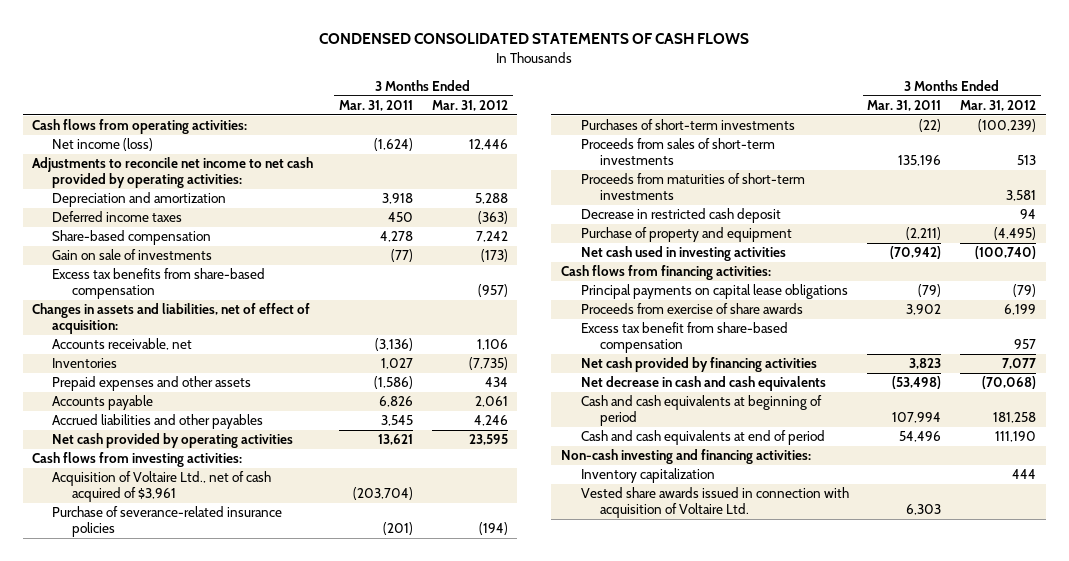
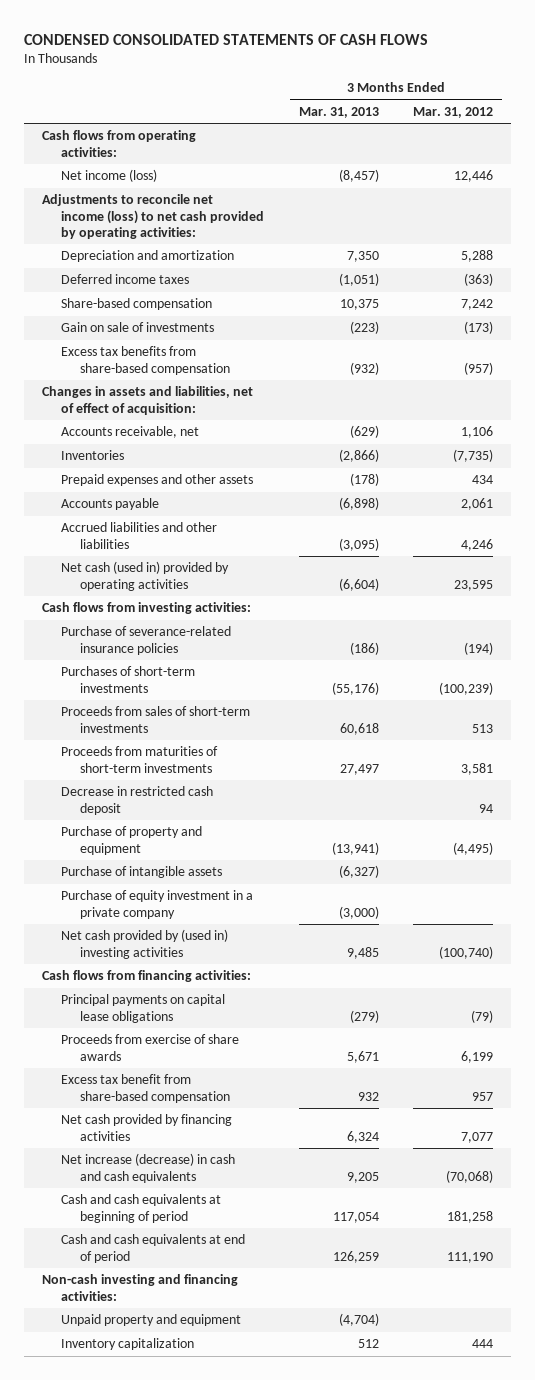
- | 3 Months Ended Mar. 31, 2011 | 3 Months Ended Mar. 31, 2012
+ | 3 Months Ended Mar. 31, 2013 | 3 Months Ended Mar. 31, 2012
- Adjustments to reconcile net income to net cash provided by operating activities:
+ Adjustments to reconcile net income (loss) to net cash provided by operating activities:
- Accrued liabilities and other payables | 3,545 | 4,246
- Net cash provided by operating activities | 13,621 | 23,595
+ Accrued liabilities and other liabilities | (3,095) | 4,246
+ Net cash (used in) provided by operating activities | (6,604) | 23,595
- Acquisition of Voltaire Ltd., net of cash acquired of $3,961 | (203,704) |
- Net cash used in investing activities | (70,942) | (100,740)
+ Purchase of intangible assets | (6,327) |
+ Purchase of equity investment in a private company | (3,000) |
+ Net cash provided by (used in) investing activities | 9,485 | (100,740)
- Net decrease in cash and cash equivalents | (53,498) | (70,068)
+ Net increase (decrease) in cash and cash equivalents | 9,205 | (70,068)
+ Unpaid property and equipment | (4,704) |
- Vested share awards issued in connection with acquisition of Voltaire Ltd. | 6,303 |

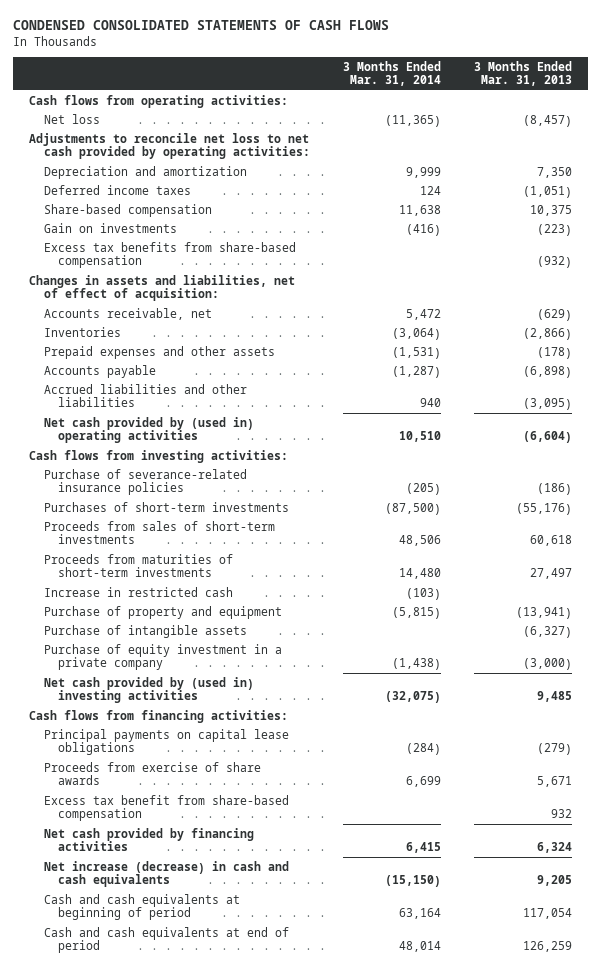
- | 3 Months Ended Mar. 31, 2013 | 3 Months Ended Mar. 31, 2012
+ | 3 Months Ended Mar. 31, 2014 | 3 Months Ended Mar. 31, 2013
- Net income (loss) | (8,457) | 12,446
- Adjustments to reconcile net income (loss) to net cash provided by operating activities:
+ Net loss | (11,365) | (8,457)
+ Adjustments to reconcile net loss to net cash provided by operating activities:
- Gain on sale of investments | (223) | (173)
+ Gain on investments | (416) | (223)
- Net cash (used in) provided by operating activities | (6,604) | 23,595
+ Net cash provided by (used in) operating activities | 10,510 | (6,604)
- Decrease in restricted cash deposit | | 94
+ Increase in restricted cash | (103) |
- Non-cash investing and financing activities:
- Unpaid property and equipment | (4,704) |
- Inventory capitalization | 512 | 444

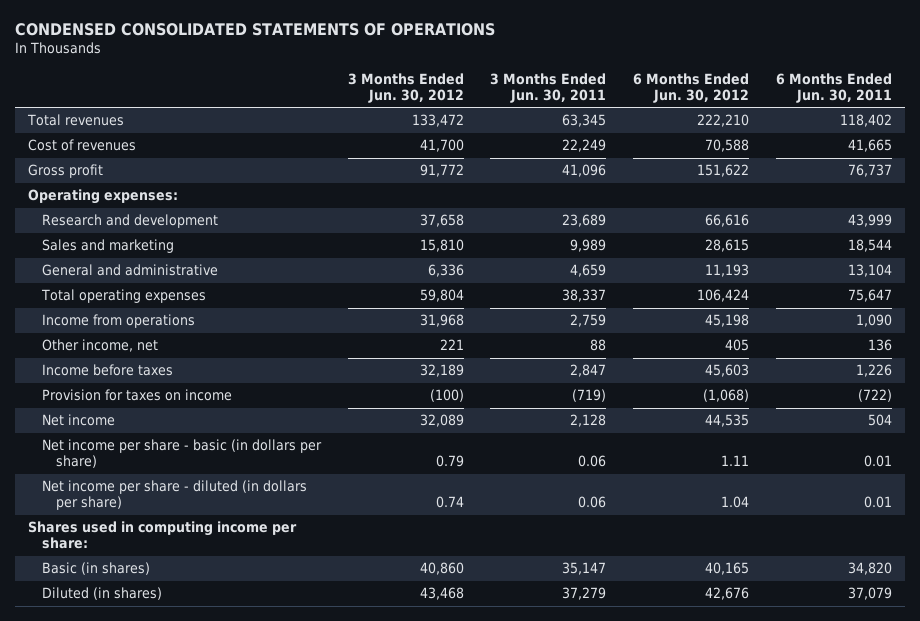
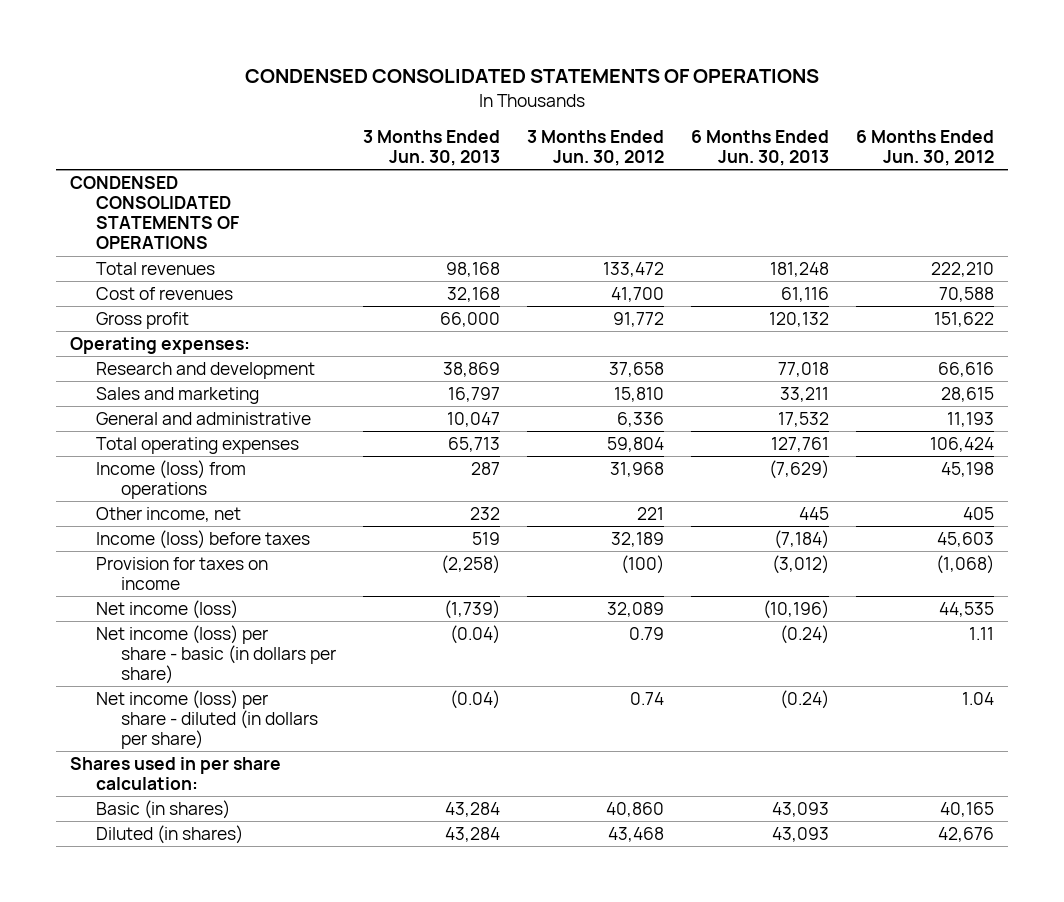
- | 3 Months Ended Jun. 30, 2012 | 3 Months Ended Jun. 30, 2011 | 6 Months Ended Jun. 30, 2012 | 6 Months Ended Jun. 30, 2011
+ | 3 Months Ended Jun. 30, 2013 | 3 Months Ended Jun. 30, 2012 | 6 Months Ended Jun. 30, 2013 | 6 Months Ended Jun. 30, 2012
+ CONDENSED CONSOLIDATED STATEMENTS OF OPERATIONS
- Income from operations | 31,968 | 2,759 | 45,198 | 1,090
+ Income (loss) from operations | 287 | 31,968 | (7,629) | 45,198
- Income before taxes | 32,189 | 2,847 | 45,603 | 1,226
+ Income (loss) before taxes | 519 | 32,189 | (7,184) | 45,603
- Net income | 32,089 | 2,128 | 44,535 | 504
- Net income per share - basic (in dollars per share) | 0.79 | 0.06 | 1.11 | 0.01
- Net income per share - diluted (in dollars per share) | 0.74 | 0.06 | 1.04 | 0.01
- Shares used in computing income per share:
+ Net income (loss) | (1,739) | 32,089 | (10,196) | 44,535
+ Net income (loss) per share - basic (in dollars per share) | (0.04) | 0.79 | (0.24) | 1.11
+ Net income (loss) per share - diluted (in dollars per share) | (0.04) | 0.74 | (0.24) | 1.04
+ Shares used in per share calculation:

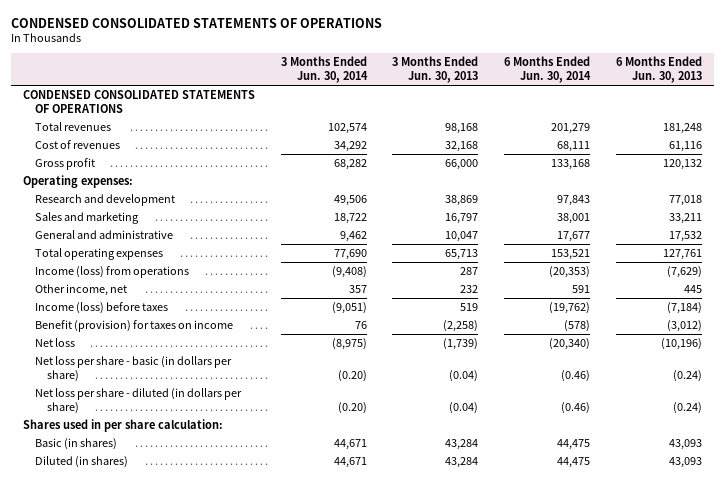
- | 3 Months Ended Jun. 30, 2013 | 3 Months Ended Jun. 30, 2012 | 6 Months Ended Jun. 30, 2013 | 6 Months Ended Jun. 30, 2012
+ | 3 Months Ended Jun. 30, 2014 | 3 Months Ended Jun. 30, 2013 | 6 Months Ended Jun. 30, 2014 | 6 Months Ended Jun. 30, 2013
- Provision for taxes on income | (2,258) | (100) | (3,012) | (1,068)
- Net income (loss) | (1,739) | 32,089 | (10,196) | 44,535
- Net income (loss) per share - basic (in dollars per share) | (0.04) | 0.79 | (0.24) | 1.11
- Net income (loss) per share - diluted (in dollars per share) | (0.04) | 0.74 | (0.24) | 1.04
+ Benefit (provision) for taxes on income | 76 | (2,258) | (578) | (3,012)
+ Net loss | (8,975) | (1,739) | (20,340) | (10,196)
+ Net loss per share - basic (in dollars per share) | (0.20) | (0.04) | (0.46) | (0.24)
+ Net loss per share - diluted (in dollars per share) | (0.20) | (0.04) | (0.46) | (0.24)

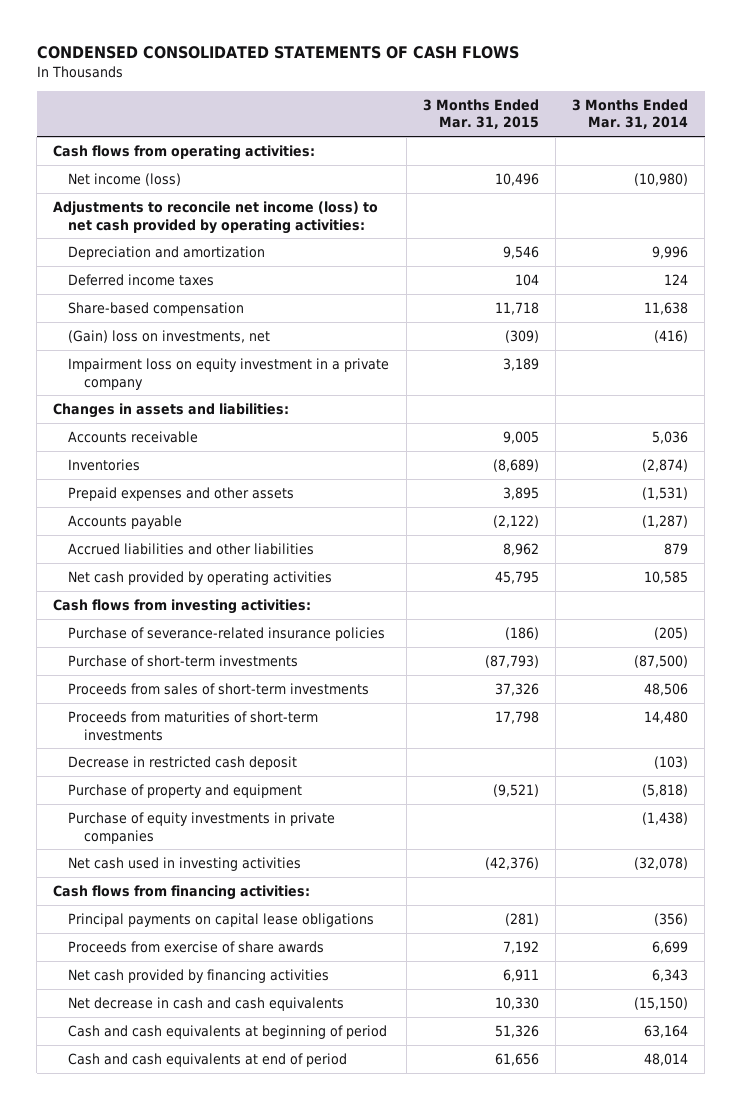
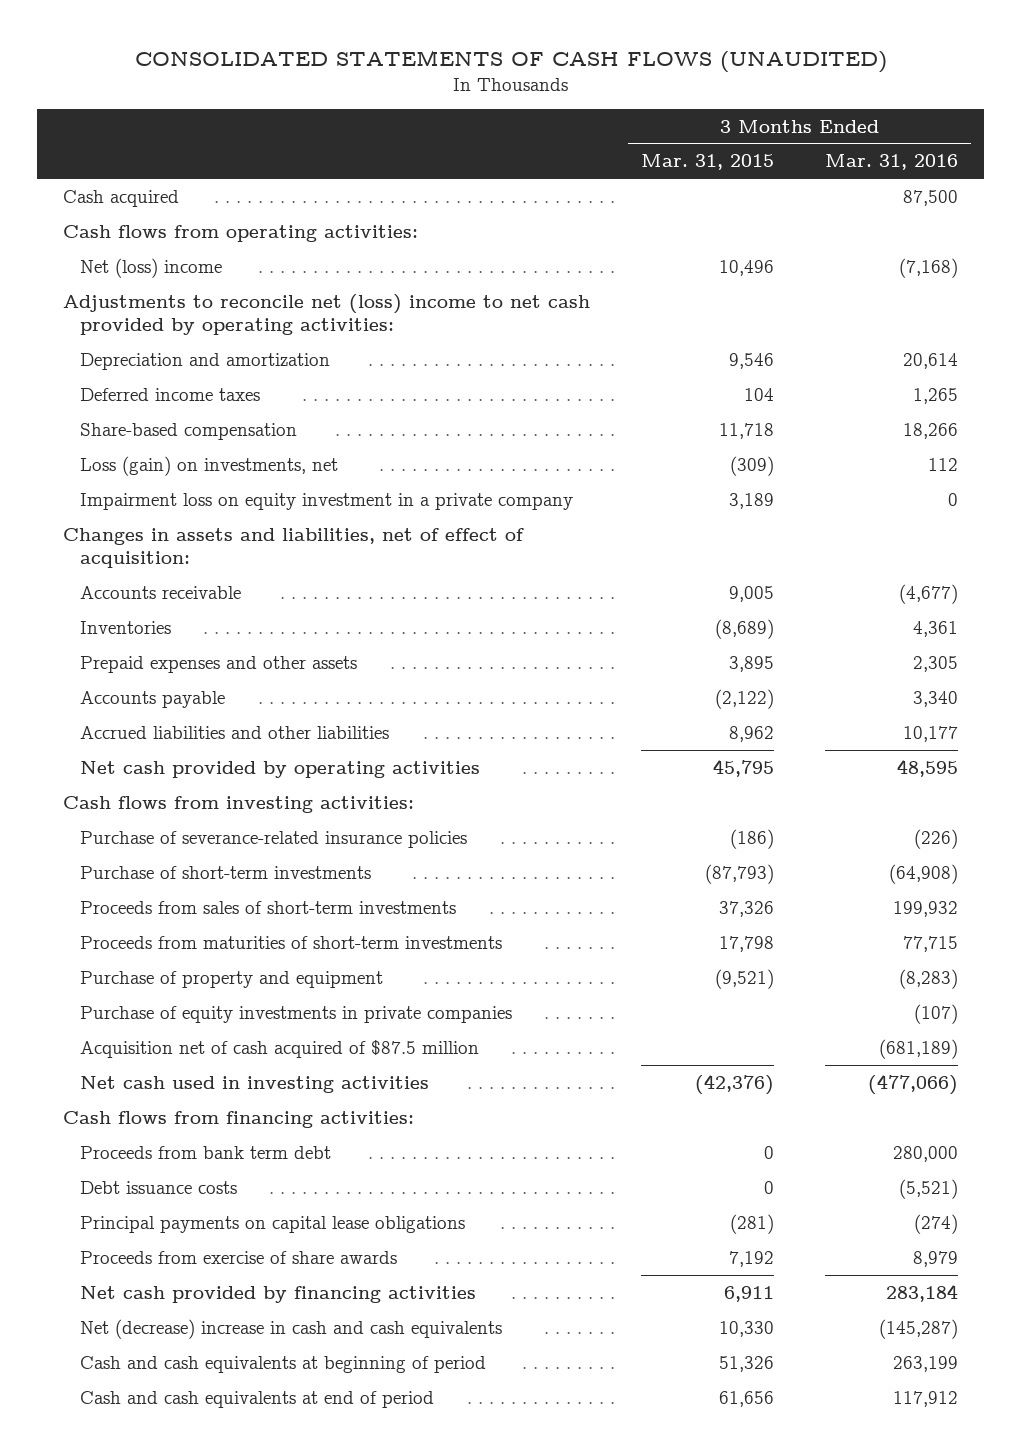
- CONDENSED CONSOLIDATED STATEMENTS OF CASH FLOWS
+ CONSOLIDATED STATEMENTS OF CASH FLOWS (UNAUDITED)
- | 3 Months Ended Mar. 31, 2015 | 3 Months Ended Mar. 31, 2014
+ | 3 Months Ended Mar. 31, 2015 | 3 Months Ended Mar. 31, 2016
+ Cash acquired | | 87,500
- Net income (loss) | 10,496 | (10,980)
- Adjustments to reconcile net income (loss) to net cash provided by operating activities:
+ Net (loss) income | 10,496 | (7,168)
+ Adjustments to reconcile net (loss) income to net cash provided by operating activities:
- (Gain) loss on investments, net | (309) | (416)
+ Loss (gain) on investments, net | (309) | 112
- Changes in assets and liabilities:
+ Changes in assets and liabilities, net of effect of acquisition:
- Decrease in restricted cash deposit | | (103)
+ Acquisition net of cash acquired of $87.5 million | | (681,189)
+ Proceeds from bank term debt | 0 | 280,000
+ Debt issuance costs | 0 | (5,521)
- Net decrease in cash and cash equivalents | 10,330 | (15,150)
+ Net (decrease) increase in cash and cash equivalents | 10,330 | (145,287)

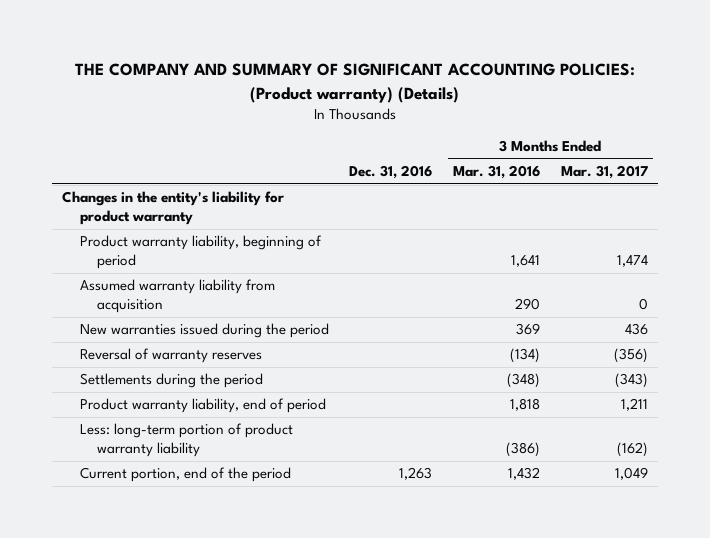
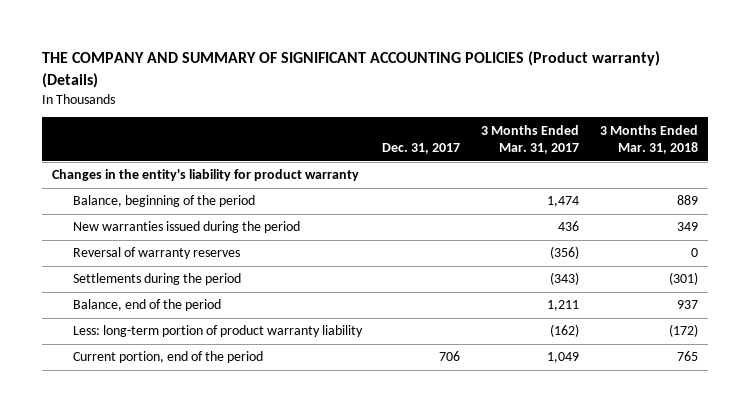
- THE COMPANY AND SUMMARY OF SIGNIFICANT ACCOUNTING POLICIES: (Product warranty) (Details)
+ THE COMPANY AND SUMMARY OF SIGNIFICANT ACCOUNTING POLICIES (Product warranty) (Details)
- | Dec. 31, 2016 | 3 Months Ended Mar. 31, 2016 | 3 Months Ended Mar. 31, 2017
+ | Dec. 31, 2017 | 3 Months Ended Mar. 31, 2017 | 3 Months Ended Mar. 31, 2018
- Product warranty liability, beginning of period | | 1,641 | 1,474
- Assumed warranty liability from acquisition | | 290 | 0
+ Balance, beginning of the period | | 1,474 | 889
- Product warranty liability, end of period | | 1,818 | 1,211
+ Balance, end of the period | | 1,211 | 937

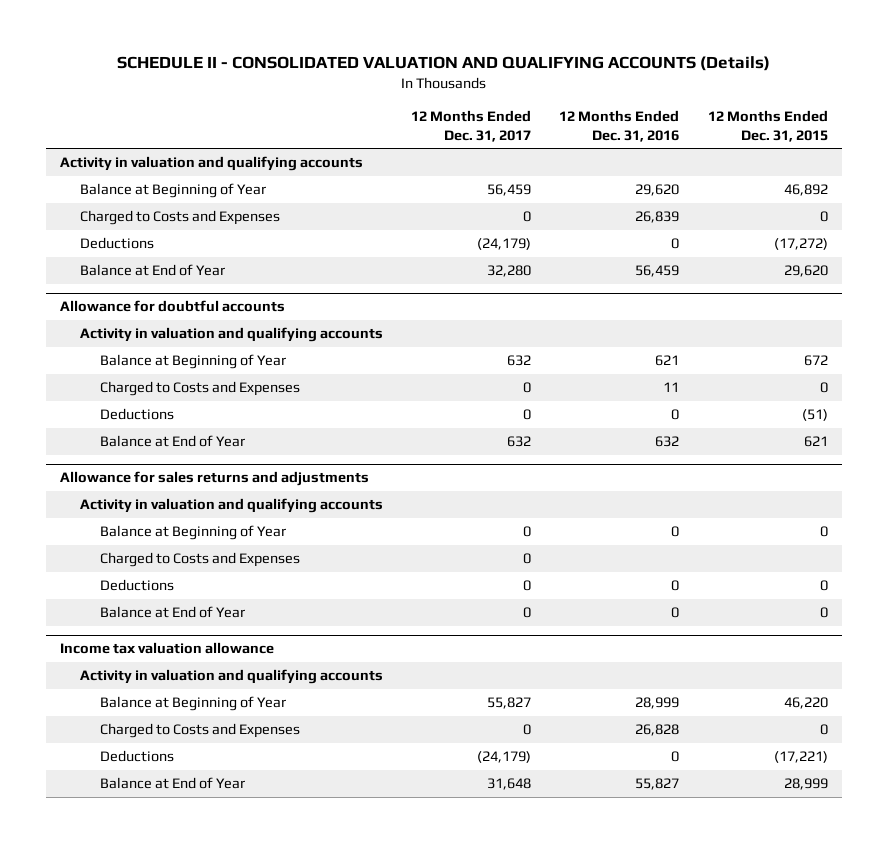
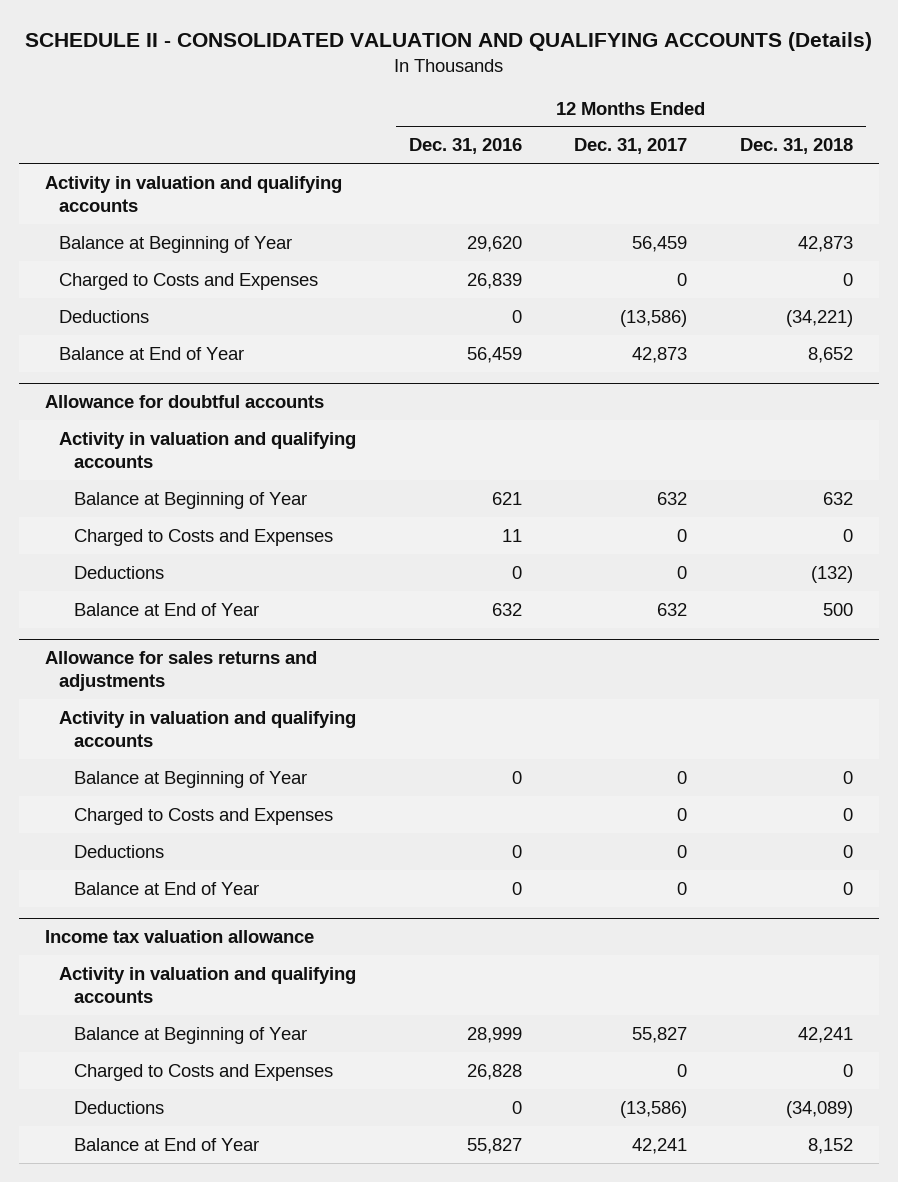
- | 12 Months Ended Dec. 31, 2017 | 12 Months Ended Dec. 31, 2016 | 12 Months Ended Dec. 31, 2015
+ | 12 Months Ended Dec. 31, 2016 | 12 Months Ended Dec. 31, 2017 | 12 Months Ended Dec. 31, 2018
- Deductions | (24,179) | 0 | (17,272)
- Balance at End of Year | 32,280 | 56,459 | 29,620
+ Deductions | 0 | (13,586) | (34,221)
+ Balance at End of Year | 56,459 | 42,873 | 8,652
@ Income tax valuation allowance
- Deductions | (24,179) | 0 | (17,221)
- Balance at End of Year | 31,648 | 55,827 | 28,999
+ Deductions | 0 | (13,586) | (34,089)
+ Balance at End of Year | 55,827 | 42,241 | 8,152

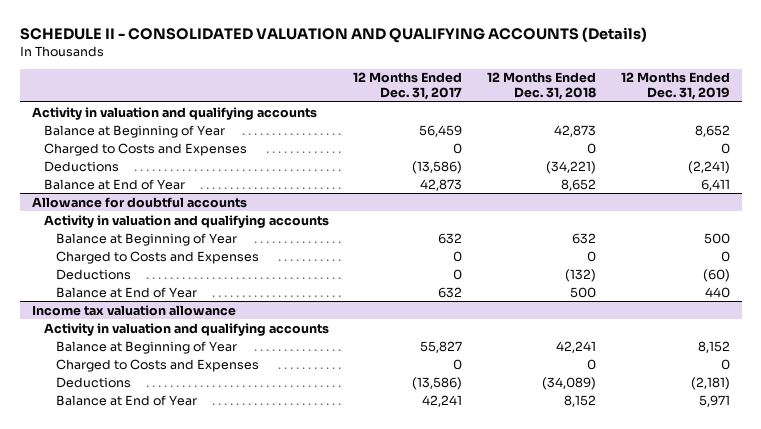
- | 12 Months Ended Dec. 31, 2016 | 12 Months Ended Dec. 31, 2017 | 12 Months Ended Dec. 31, 2018
+ | 12 Months Ended Dec. 31, 2017 | 12 Months Ended Dec. 31, 2018 | 12 Months Ended Dec. 31, 2019
- Allowance for sales returns and adjustments
- Activity in valuation and qualifying accounts
- Balance at Beginning of Year | 0 | 0 | 0
- Charged to Costs and Expenses | | 0 | 0
- Deductions | 0 | 0 | 0
- Balance at End of Year | 0 | 0 | 0

